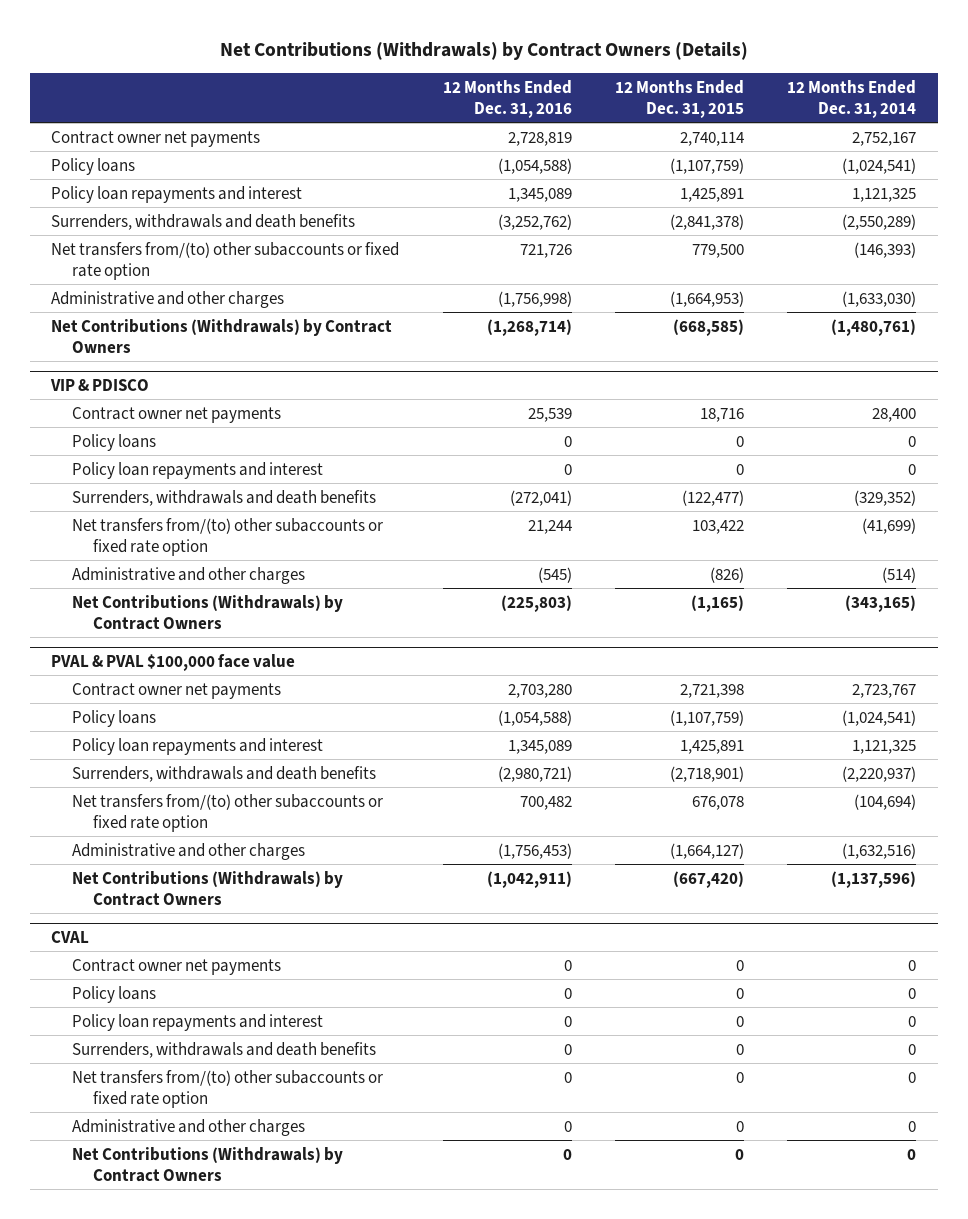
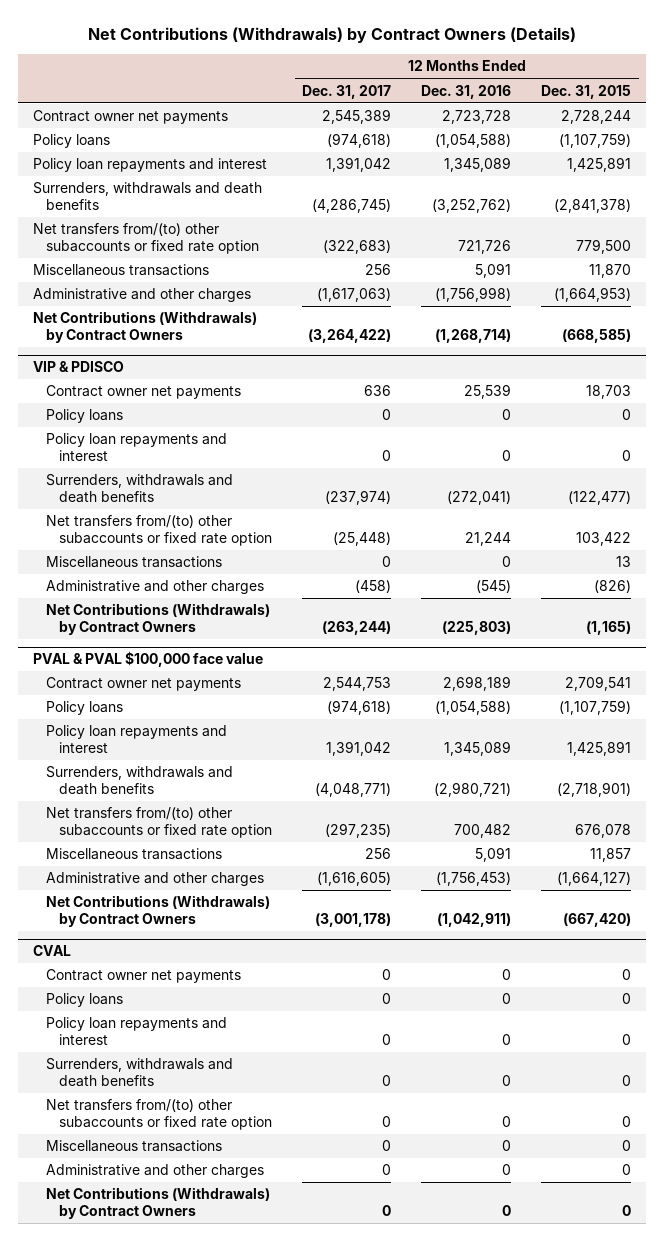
- | 12 Months Ended Dec. 31, 2016 | 12 Months Ended Dec. 31, 2015 | 12 Months Ended Dec. 31, 2014
+ | 12 Months Ended Dec. 31, 2017 | 12 Months Ended Dec. 31, 2016 | 12 Months Ended Dec. 31, 2015
- Contract owner net payments | 2,728,819 | 2,740,114 | 2,752,167
+ Contract owner net payments | 2,545,389 | 2,723,728 | 2,728,244
+ Miscellaneous transactions | 256 | 5,091 | 11,870
@ VIP & PDISCO
- Contract owner net payments | 25,539 | 18,716 | 28,400
+ Contract owner net payments | 636 | 25,539 | 18,703
+ Miscellaneous transactions | 0 | 0 | 13
@ PVAL & PVAL $100,000 face value
- Contract owner net payments | 2,703,280 | 2,721,398 | 2,723,767
+ Contract owner net payments | 2,544,753 | 2,698,189 | 2,709,541
+ Miscellaneous transactions | 256 | 5,091 | 11,857
@ CVAL
+ Miscellaneous transactions | 0 | 0 | 0

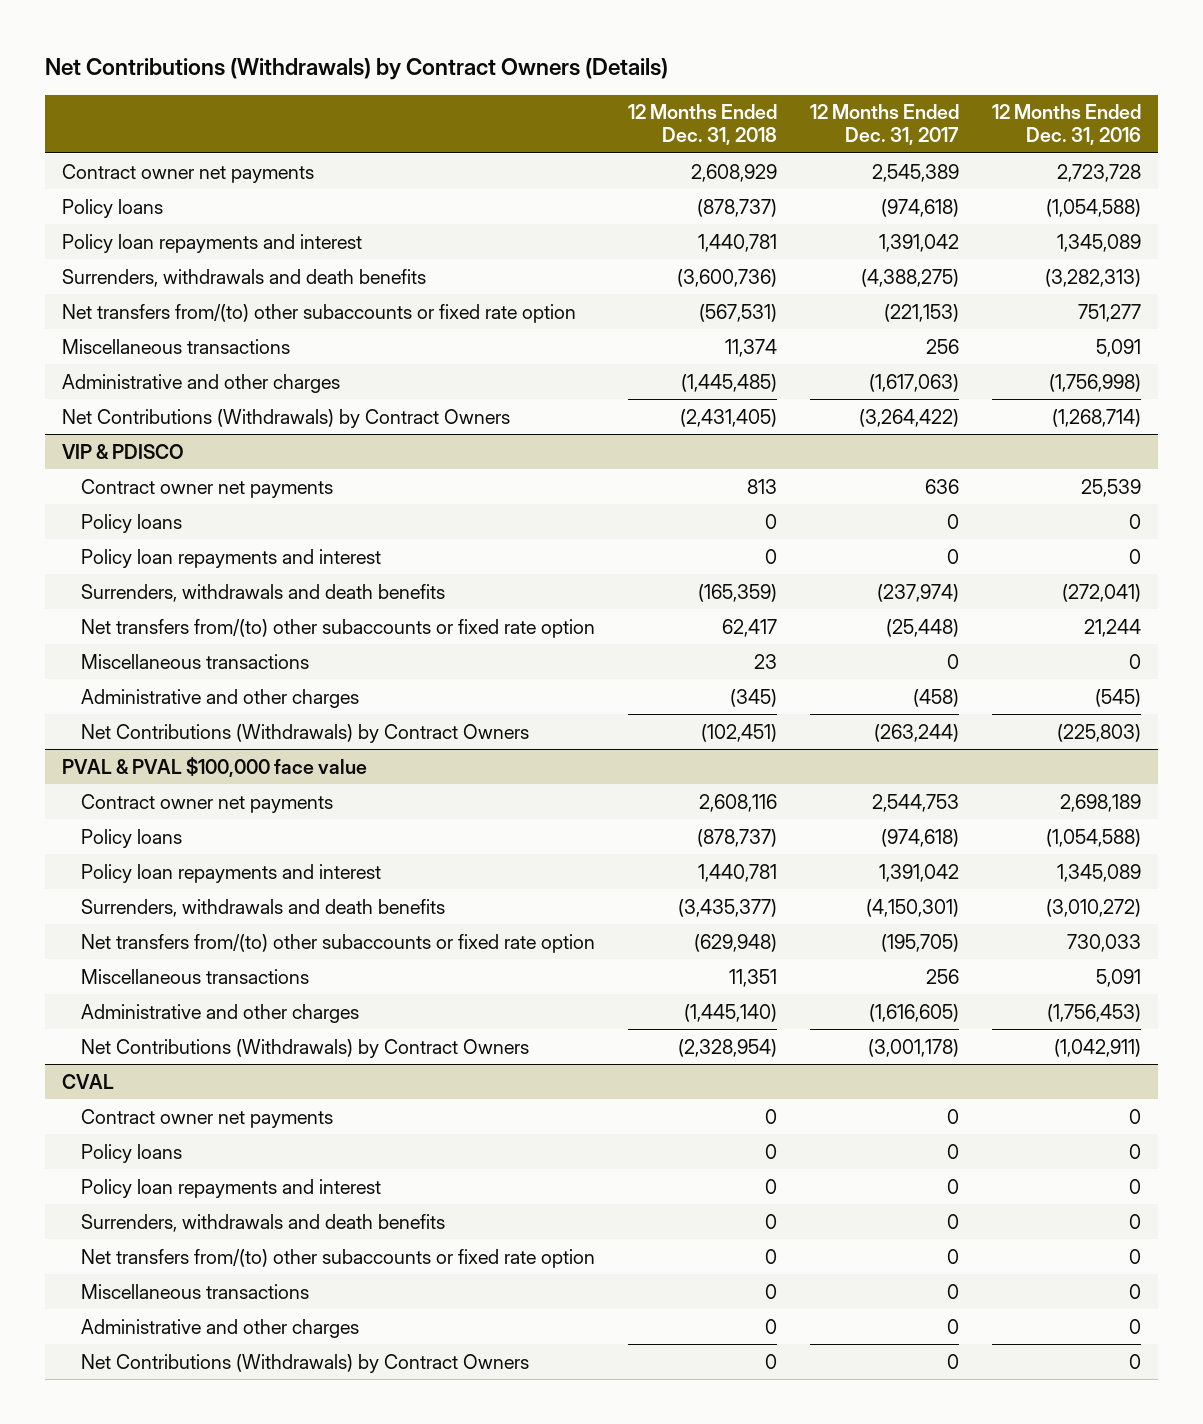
- | 12 Months Ended Dec. 31, 2017 | 12 Months Ended Dec. 31, 2016 | 12 Months Ended Dec. 31, 2015
+ | 12 Months Ended Dec. 31, 2018 | 12 Months Ended Dec. 31, 2017 | 12 Months Ended Dec. 31, 2016
- Surrenders, withdrawals and death benefits | (4,286,745) | (3,252,762) | (2,841,378)
- Net transfers from/(to) other subaccounts or fixed rate option | (322,683) | 721,726 | 779,500
+ Surrenders, withdrawals and death benefits | (3,600,736) | (4,388,275) | (3,282,313)
+ Net transfers from/(to) other subaccounts or fixed rate option | (567,531) | (221,153) | 751,277
@ PVAL & PVAL $100,000 face value
- Surrenders, withdrawals and death benefits | (4,048,771) | (2,980,721) | (2,718,901)
- Net transfers from/(to) other subaccounts or fixed rate option | (297,235) | 700,482 | 676,078
+ Surrenders, withdrawals and death benefits | (3,435,377) | (4,150,301) | (3,010,272)
+ Net transfers from/(to) other subaccounts or fixed rate option | (629,948) | (195,705) | 730,033

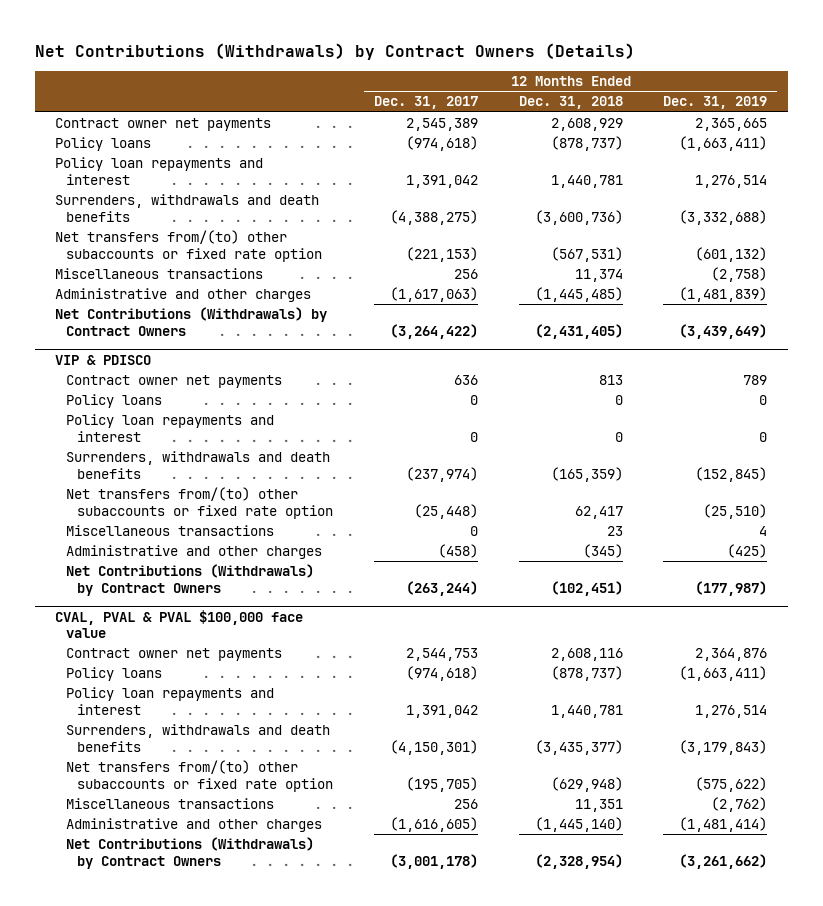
- | 12 Months Ended Dec. 31, 2018 | 12 Months Ended Dec. 31, 2017 | 12 Months Ended Dec. 31, 2016
+ | 12 Months Ended Dec. 31, 2017 | 12 Months Ended Dec. 31, 2018 | 12 Months Ended Dec. 31, 2019
- PVAL & PVAL $100,000 face value
+ CVAL, PVAL & PVAL $100,000 face value
- CVAL
- Contract owner net payments | 0 | 0 | 0
- Policy loans | 0 | 0 | 0
- Policy loan repayments and interest | 0 | 0 | 0
- Surrenders, withdrawals and death benefits | 0 | 0 | 0
- Net transfers from/(to) other subaccounts or fixed rate option | 0 | 0 | 0
- Miscellaneous transactions | 0 | 0 | 0
- Administrative and other charges | 0 | 0 | 0
- Net Contributions (Withdrawals) by Contract Owners | 0 | 0 | 0

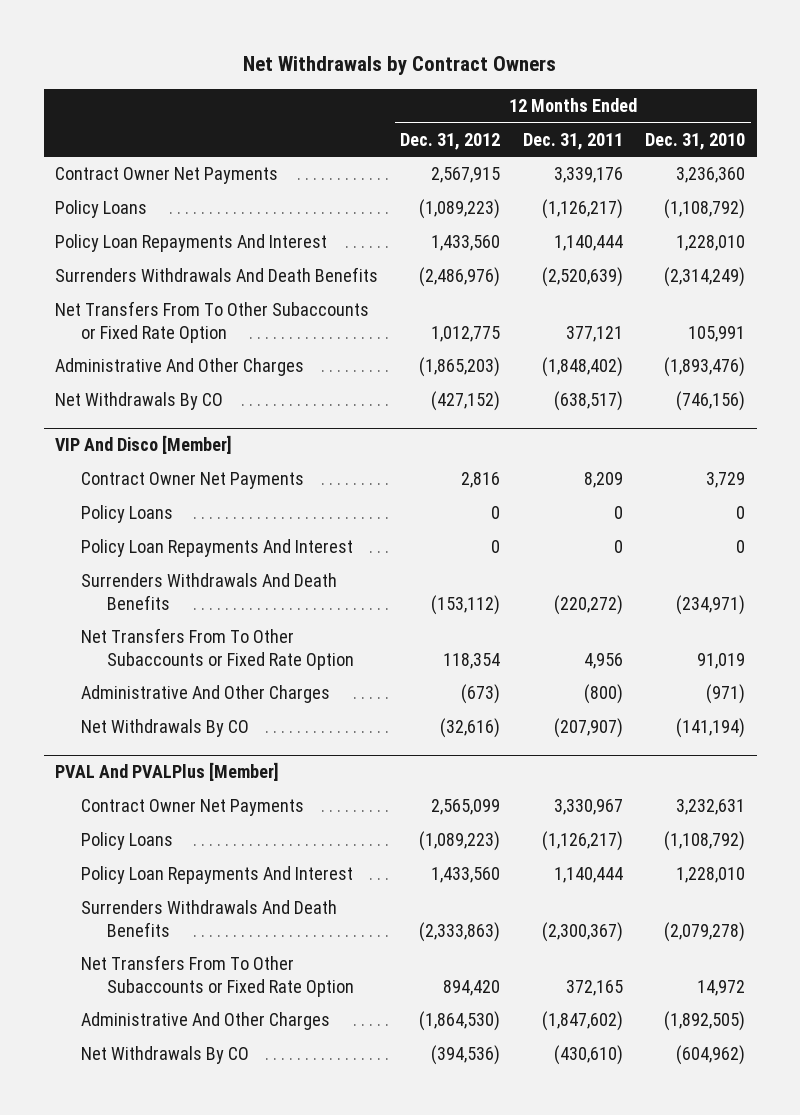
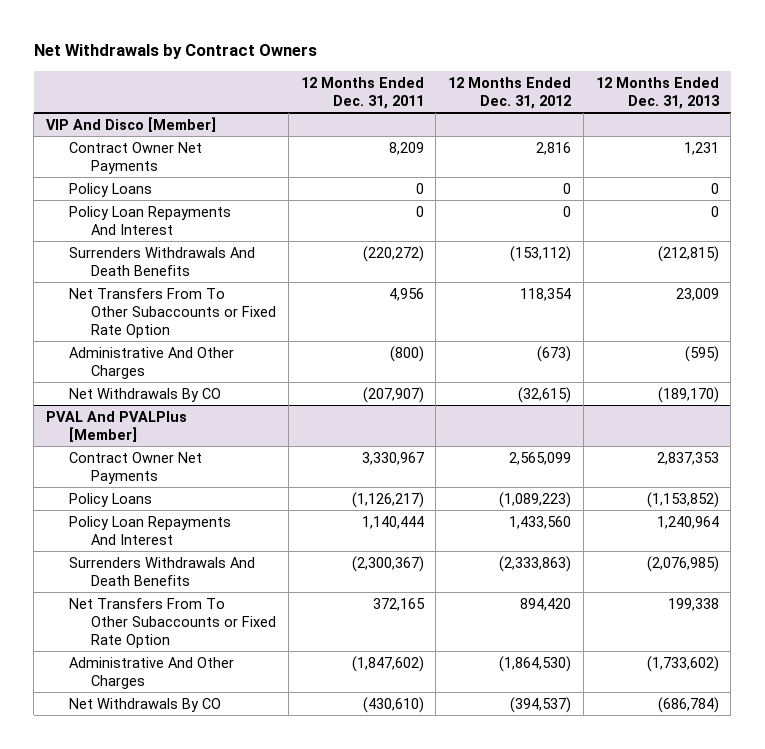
- | 12 Months Ended Dec. 31, 2012 | 12 Months Ended Dec. 31, 2011 | 12 Months Ended Dec. 31, 2010
+ | 12 Months Ended Dec. 31, 2011 | 12 Months Ended Dec. 31, 2012 | 12 Months Ended Dec. 31, 2013
- Contract Owner Net Payments | 2,567,915 | 3,339,176 | 3,236,360
- Policy Loans | (1,089,223) | (1,126,217) | (1,108,792)
- Policy Loan Repayments And Interest | 1,433,560 | 1,140,444 | 1,228,010
- Surrenders Withdrawals And Death Benefits | (2,486,976) | (2,520,639) | (2,314,249)
- Net Transfers From To Other Subaccounts or Fixed Rate Option | 1,012,775 | 377,121 | 105,991
- Administrative And Other Charges | (1,865,203) | (1,848,402) | (1,893,476)
- Net Withdrawals By CO | (427,152) | (638,517) | (746,156)
@ VIP And Disco [Member]
- Net Withdrawals By CO | (32,616) | (207,907) | (141,194)
+ Net Withdrawals By CO | (207,907) | (32,615) | (189,170)
@ PVAL And PVALPlus [Member]
- Net Withdrawals By CO | (394,536) | (430,610) | (604,962)
+ Net Withdrawals By CO | (430,610) | (394,537) | (686,784)

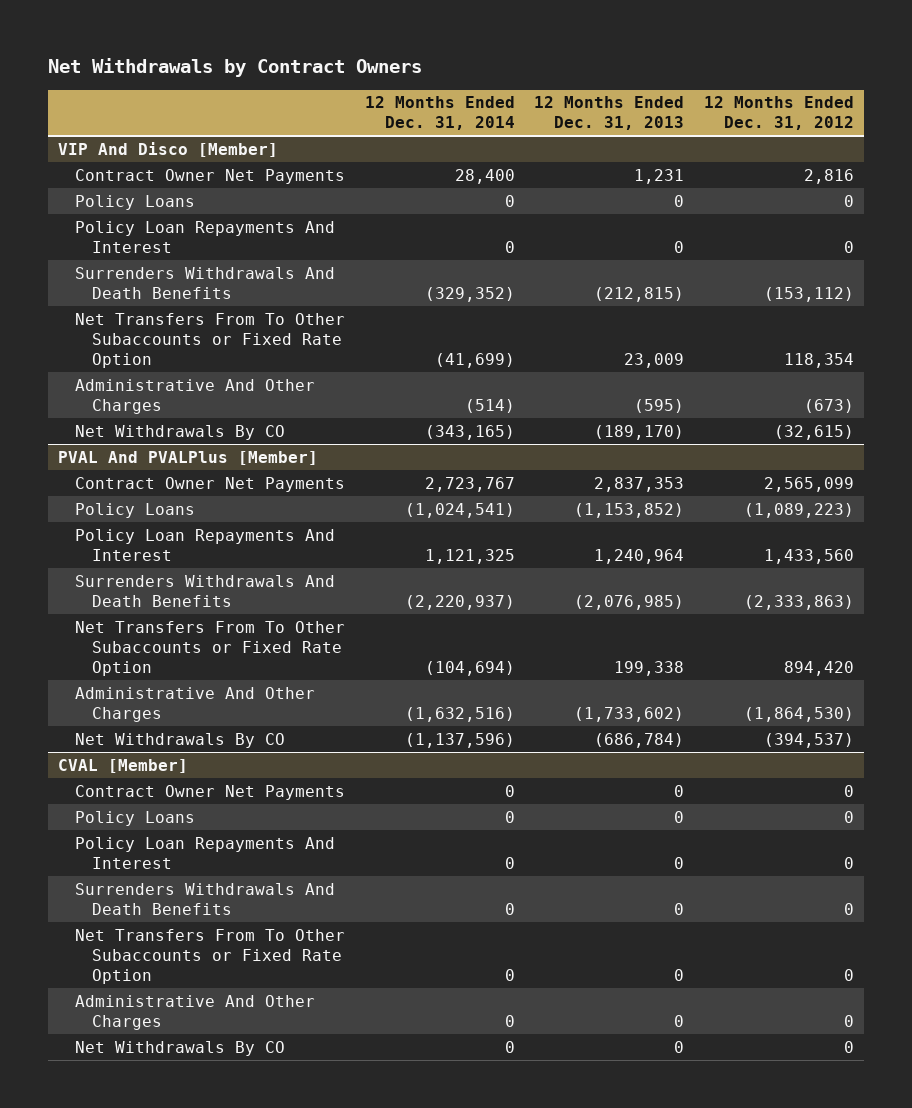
- | 12 Months Ended Dec. 31, 2011 | 12 Months Ended Dec. 31, 2012 | 12 Months Ended Dec. 31, 2013
+ | 12 Months Ended Dec. 31, 2014 | 12 Months Ended Dec. 31, 2013 | 12 Months Ended Dec. 31, 2012
+ CVAL [Member]
+ Contract Owner Net Payments | 0 | 0 | 0
+ Policy Loans | 0 | 0 | 0
+ Policy Loan Repayments And Interest | 0 | 0 | 0
+ Surrenders Withdrawals And Death Benefits | 0 | 0 | 0
+ Net Transfers From To Other Subaccounts or Fixed Rate Option | 0 | 0 | 0
+ Administrative And Other Charges | 0 | 0 | 0
+ Net Withdrawals By CO | 0 | 0 | 0

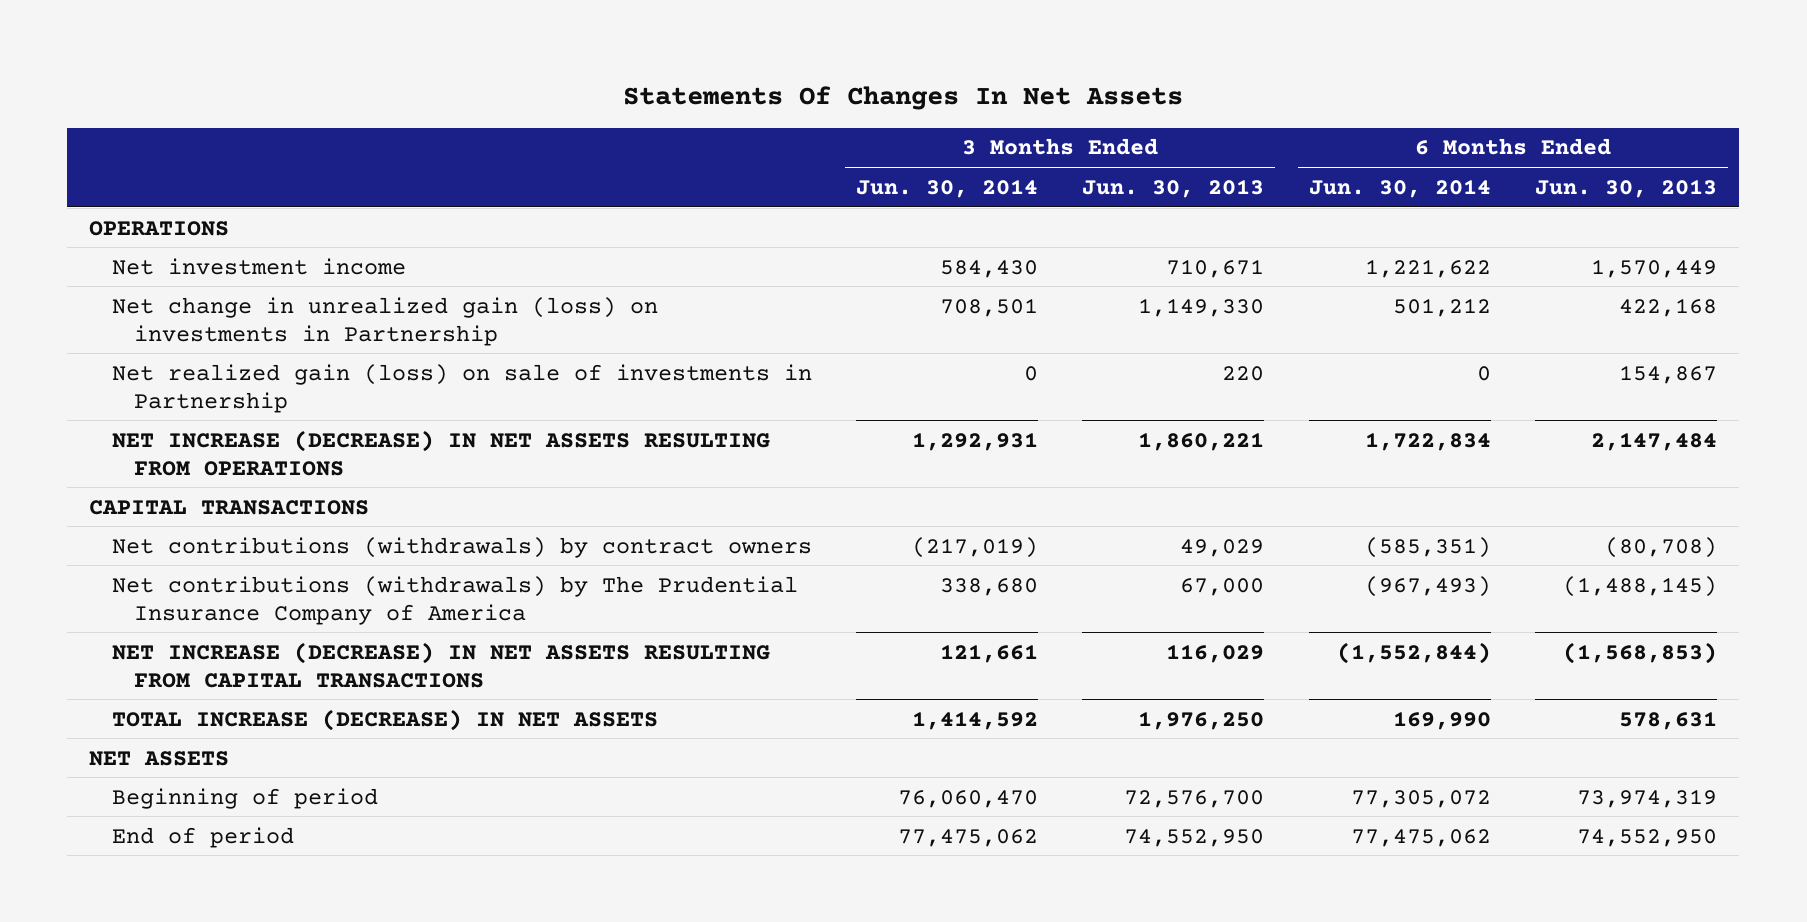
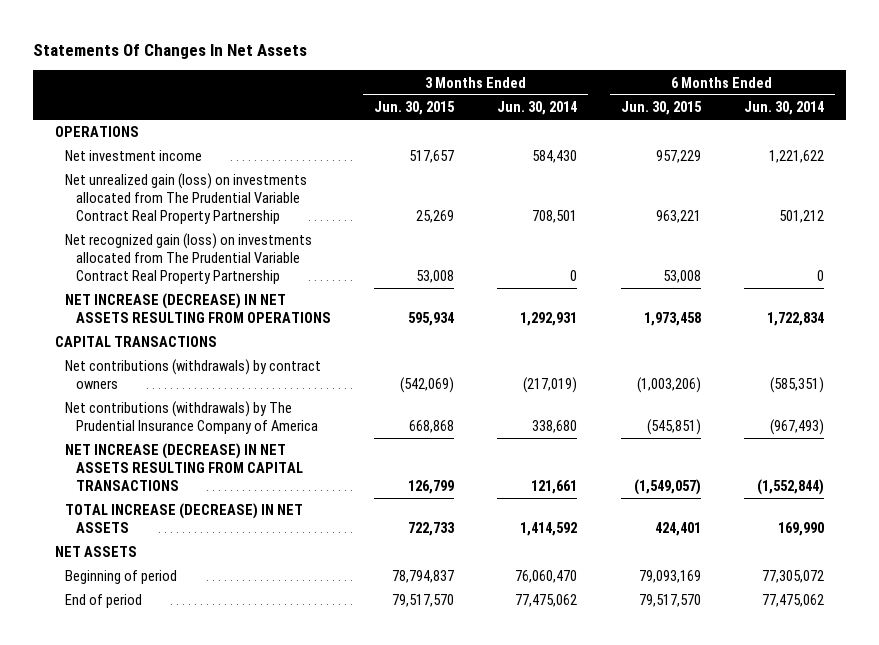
- | 3 Months Ended Jun. 30, 2014 | 3 Months Ended Jun. 30, 2013 | 6 Months Ended Jun. 30, 2014 | 6 Months Ended Jun. 30, 2013
+ | 3 Months Ended Jun. 30, 2015 | 3 Months Ended Jun. 30, 2014 | 6 Months Ended Jun. 30, 2015 | 6 Months Ended Jun. 30, 2014
- Net change in unrealized gain (loss) on investments in Partnership | 708,501 | 1,149,330 | 501,212 | 422,168
- Net realized gain (loss) on sale of investments in Partnership | 0 | 220 | 0 | 154,867
+ Net unrealized gain (loss) on investments allocated from The Prudential Variable Contract Real Property Partnership | 25,269 | 708,501 | 963,221 | 501,212
+ Net recognized gain (loss) on investments allocated from The Prudential Variable Contract Real Property Partnership | 53,008 | 0 | 53,008 | 0

